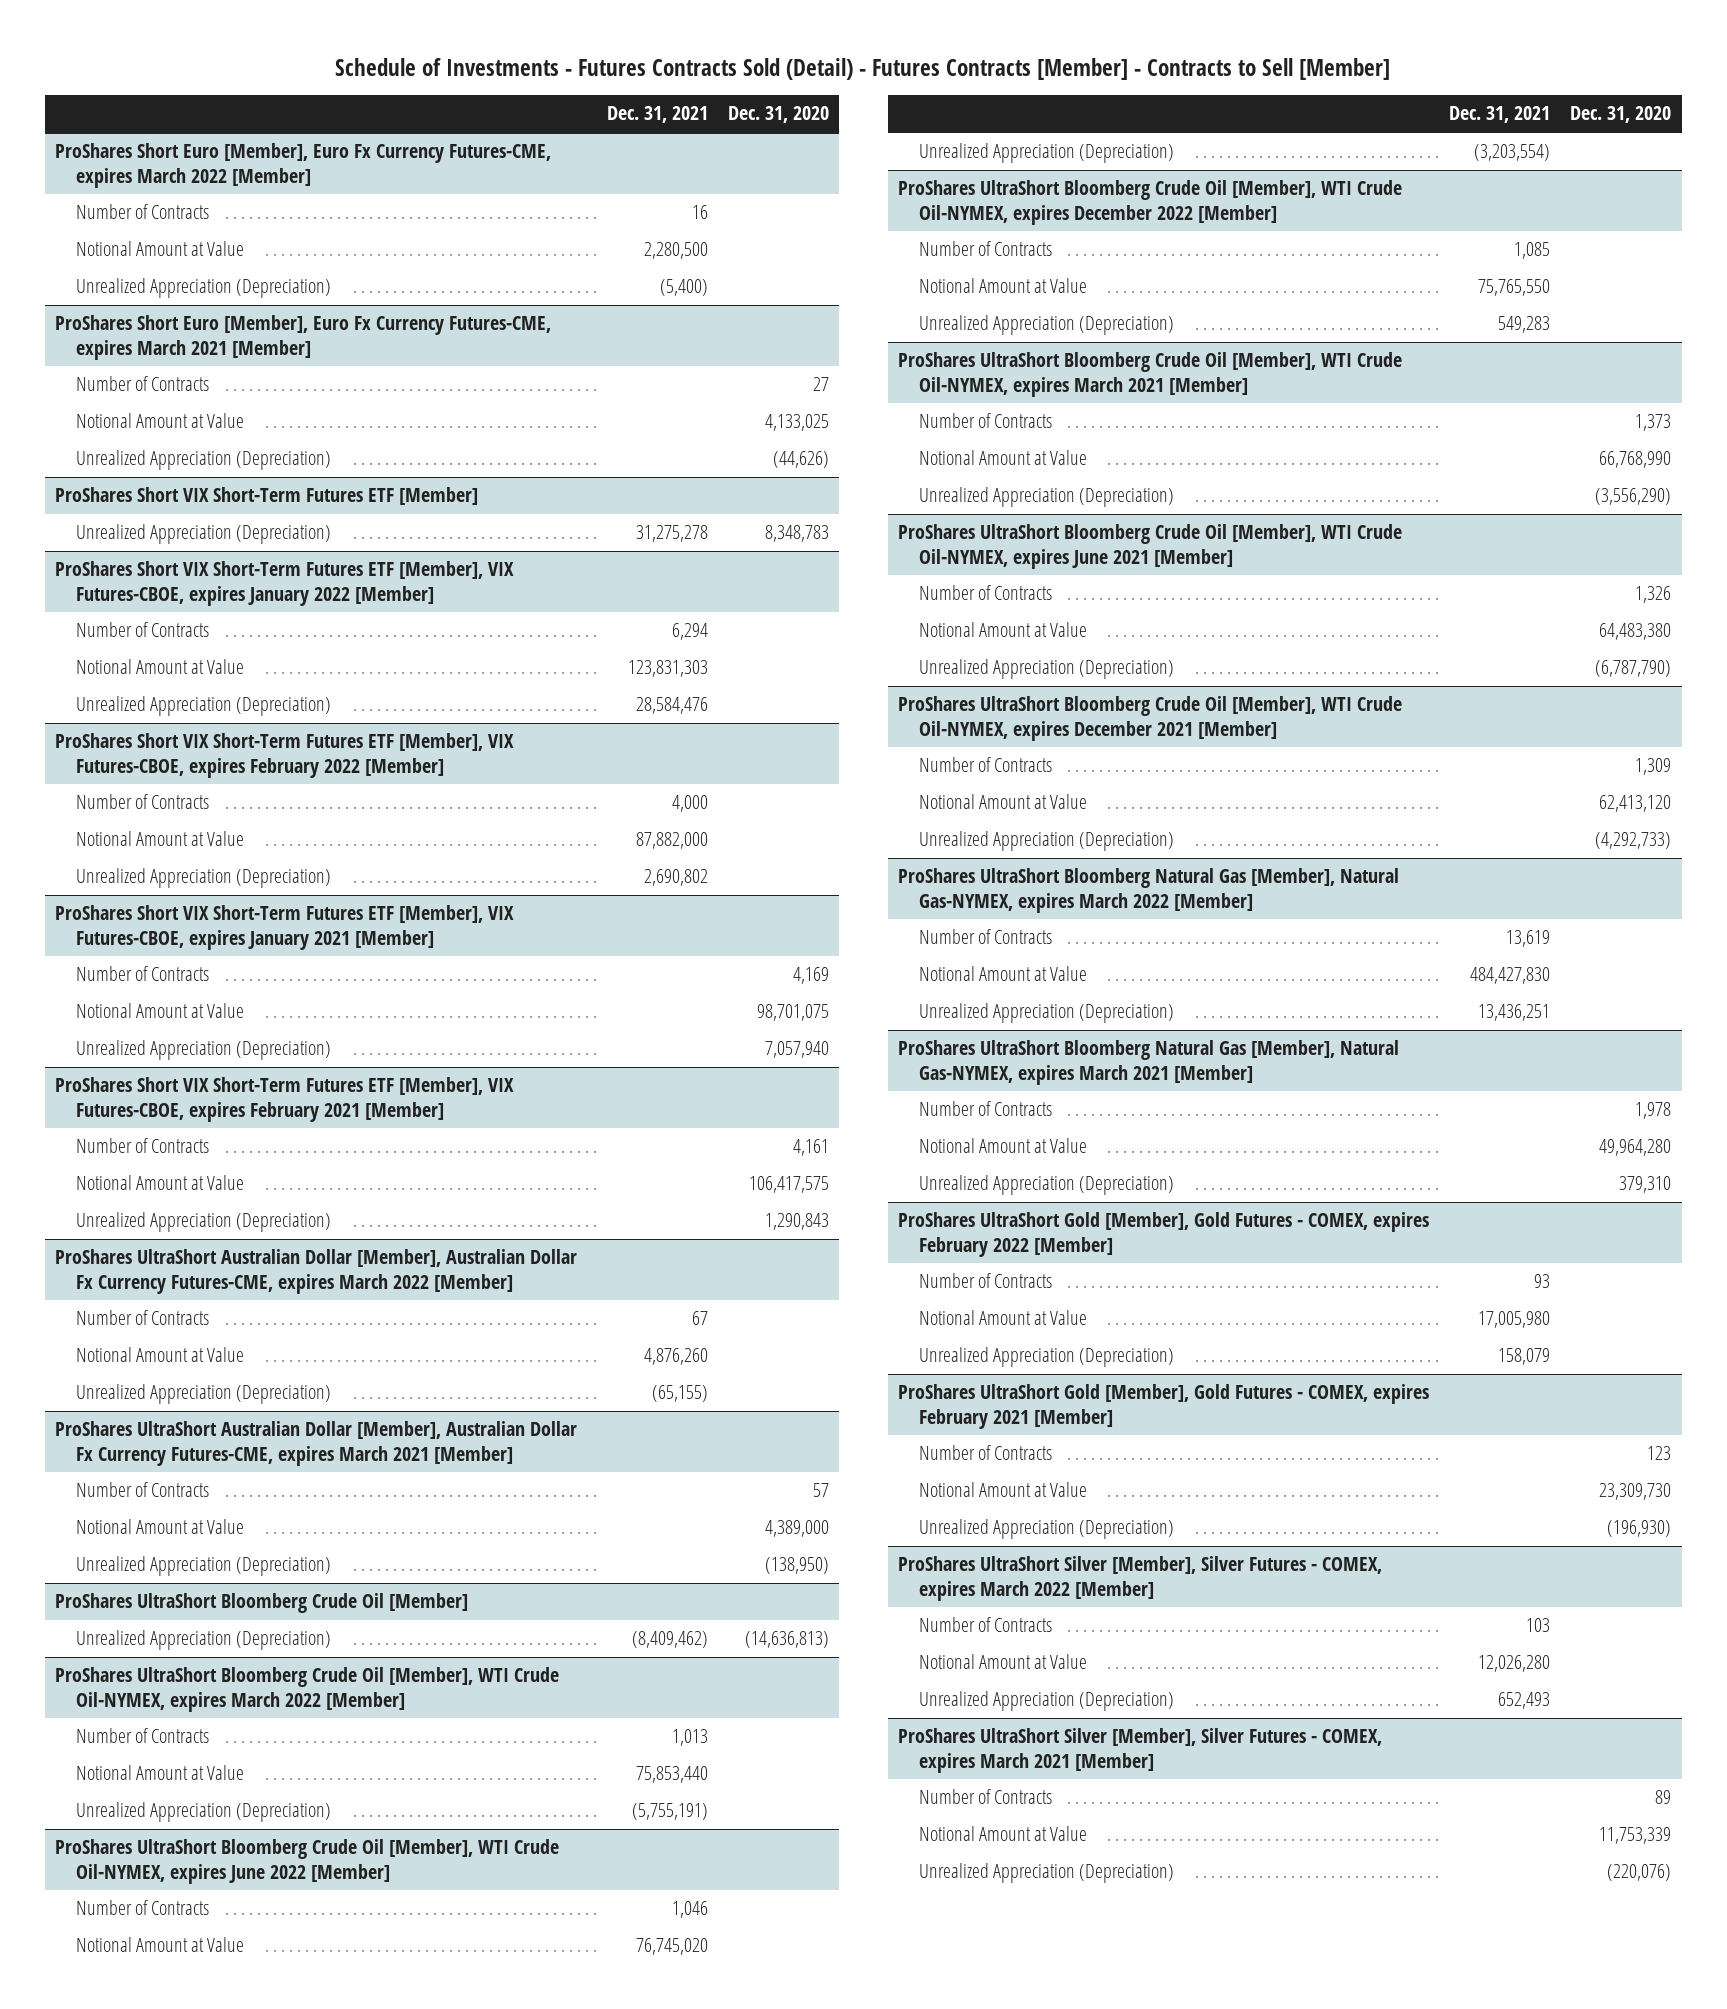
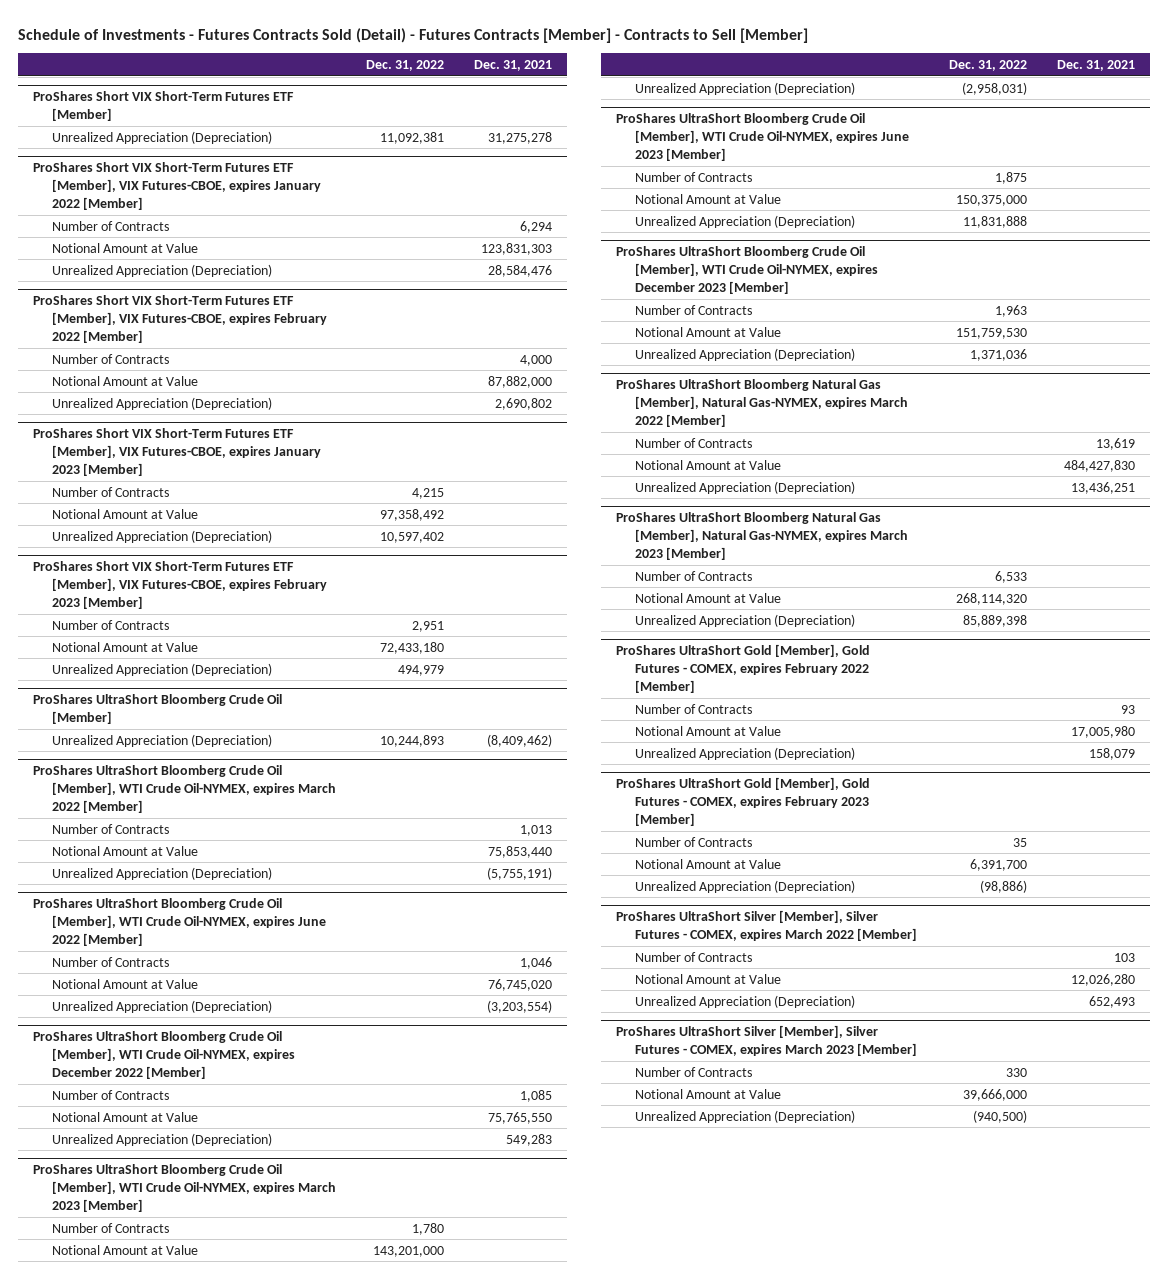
- | Dec. 31, 2021 | Dec. 31, 2020
+ | Dec. 31, 2022 | Dec. 31, 2021
- ProShares Short Euro [Member], Euro Fx Currency Futures-CME, expires March 2022 [Member]
- Number of Contracts | 16 |
- Notional Amount at Value | 2,280,500 |
- Unrealized Appreciation (Depreciation) | (5,400) |
- ProShares Short Euro [Member], Euro Fx Currency Futures-CME, expires March 2021 [Member]
- Number of Contracts | | 27
- Notional Amount at Value | | 4,133,025
- Unrealized Appreciation (Depreciation) | | (44,626)
- ProShares Short VIX Short-Term Futures ETF [Member], VIX Futures-CBOE, expires January 2021 [Member]
+ ProShares Short VIX Short-Term Futures ETF [Member], VIX Futures-CBOE, expires January 2023 [Member]
- ProShares Short VIX Short-Term Futures ETF [Member], VIX Futures-CBOE, expires February 2021 [Member]
+ ProShares Short VIX Short-Term Futures ETF [Member], VIX Futures-CBOE, expires February 2023 [Member]
- ProShares UltraShort Australian Dollar [Member], Australian Dollar Fx Currency Futures-CME, expires March 2022 [Member]
- Number of Contracts | 67 |
- Notional Amount at Value | 4,876,260 |
- Unrealized Appreciation (Depreciation) | (65,155) |
- ProShares UltraShort Australian Dollar [Member], Australian Dollar Fx Currency Futures-CME, expires March 2021 [Member]
- Number of Contracts | | 57
- Notional Amount at Value | | 4,389,000
- Unrealized Appreciation (Depreciation) | | (138,950)
- ProShares UltraShort Bloomberg Crude Oil [Member], WTI Crude Oil-NYMEX, expires March 2021 [Member]
+ ProShares UltraShort Bloomberg Crude Oil [Member], WTI Crude Oil-NYMEX, expires March 2023 [Member]
- ProShares UltraShort Bloomberg Crude Oil [Member], WTI Crude Oil-NYMEX, expires June 2021 [Member]
+ ProShares UltraShort Bloomberg Crude Oil [Member], WTI Crude Oil-NYMEX, expires June 2023 [Member]
- ProShares UltraShort Bloomberg Crude Oil [Member], WTI Crude Oil-NYMEX, expires December 2021 [Member]
+ ProShares UltraShort Bloomberg Crude Oil [Member], WTI Crude Oil-NYMEX, expires December 2023 [Member]
- ProShares UltraShort Bloomberg Natural Gas [Member], Natural Gas-NYMEX, expires March 2021 [Member]
+ ProShares UltraShort Bloomberg Natural Gas [Member], Natural Gas-NYMEX, expires March 2023 [Member]
- ProShares UltraShort Gold [Member], Gold Futures - COMEX, expires February 2021 [Member]
+ ProShares UltraShort Gold [Member], Gold Futures - COMEX, expires February 2023 [Member]
- ProShares UltraShort Silver [Member], Silver Futures - COMEX, expires March 2021 [Member]
+ ProShares UltraShort Silver [Member], Silver Futures - COMEX, expires March 2023 [Member]

